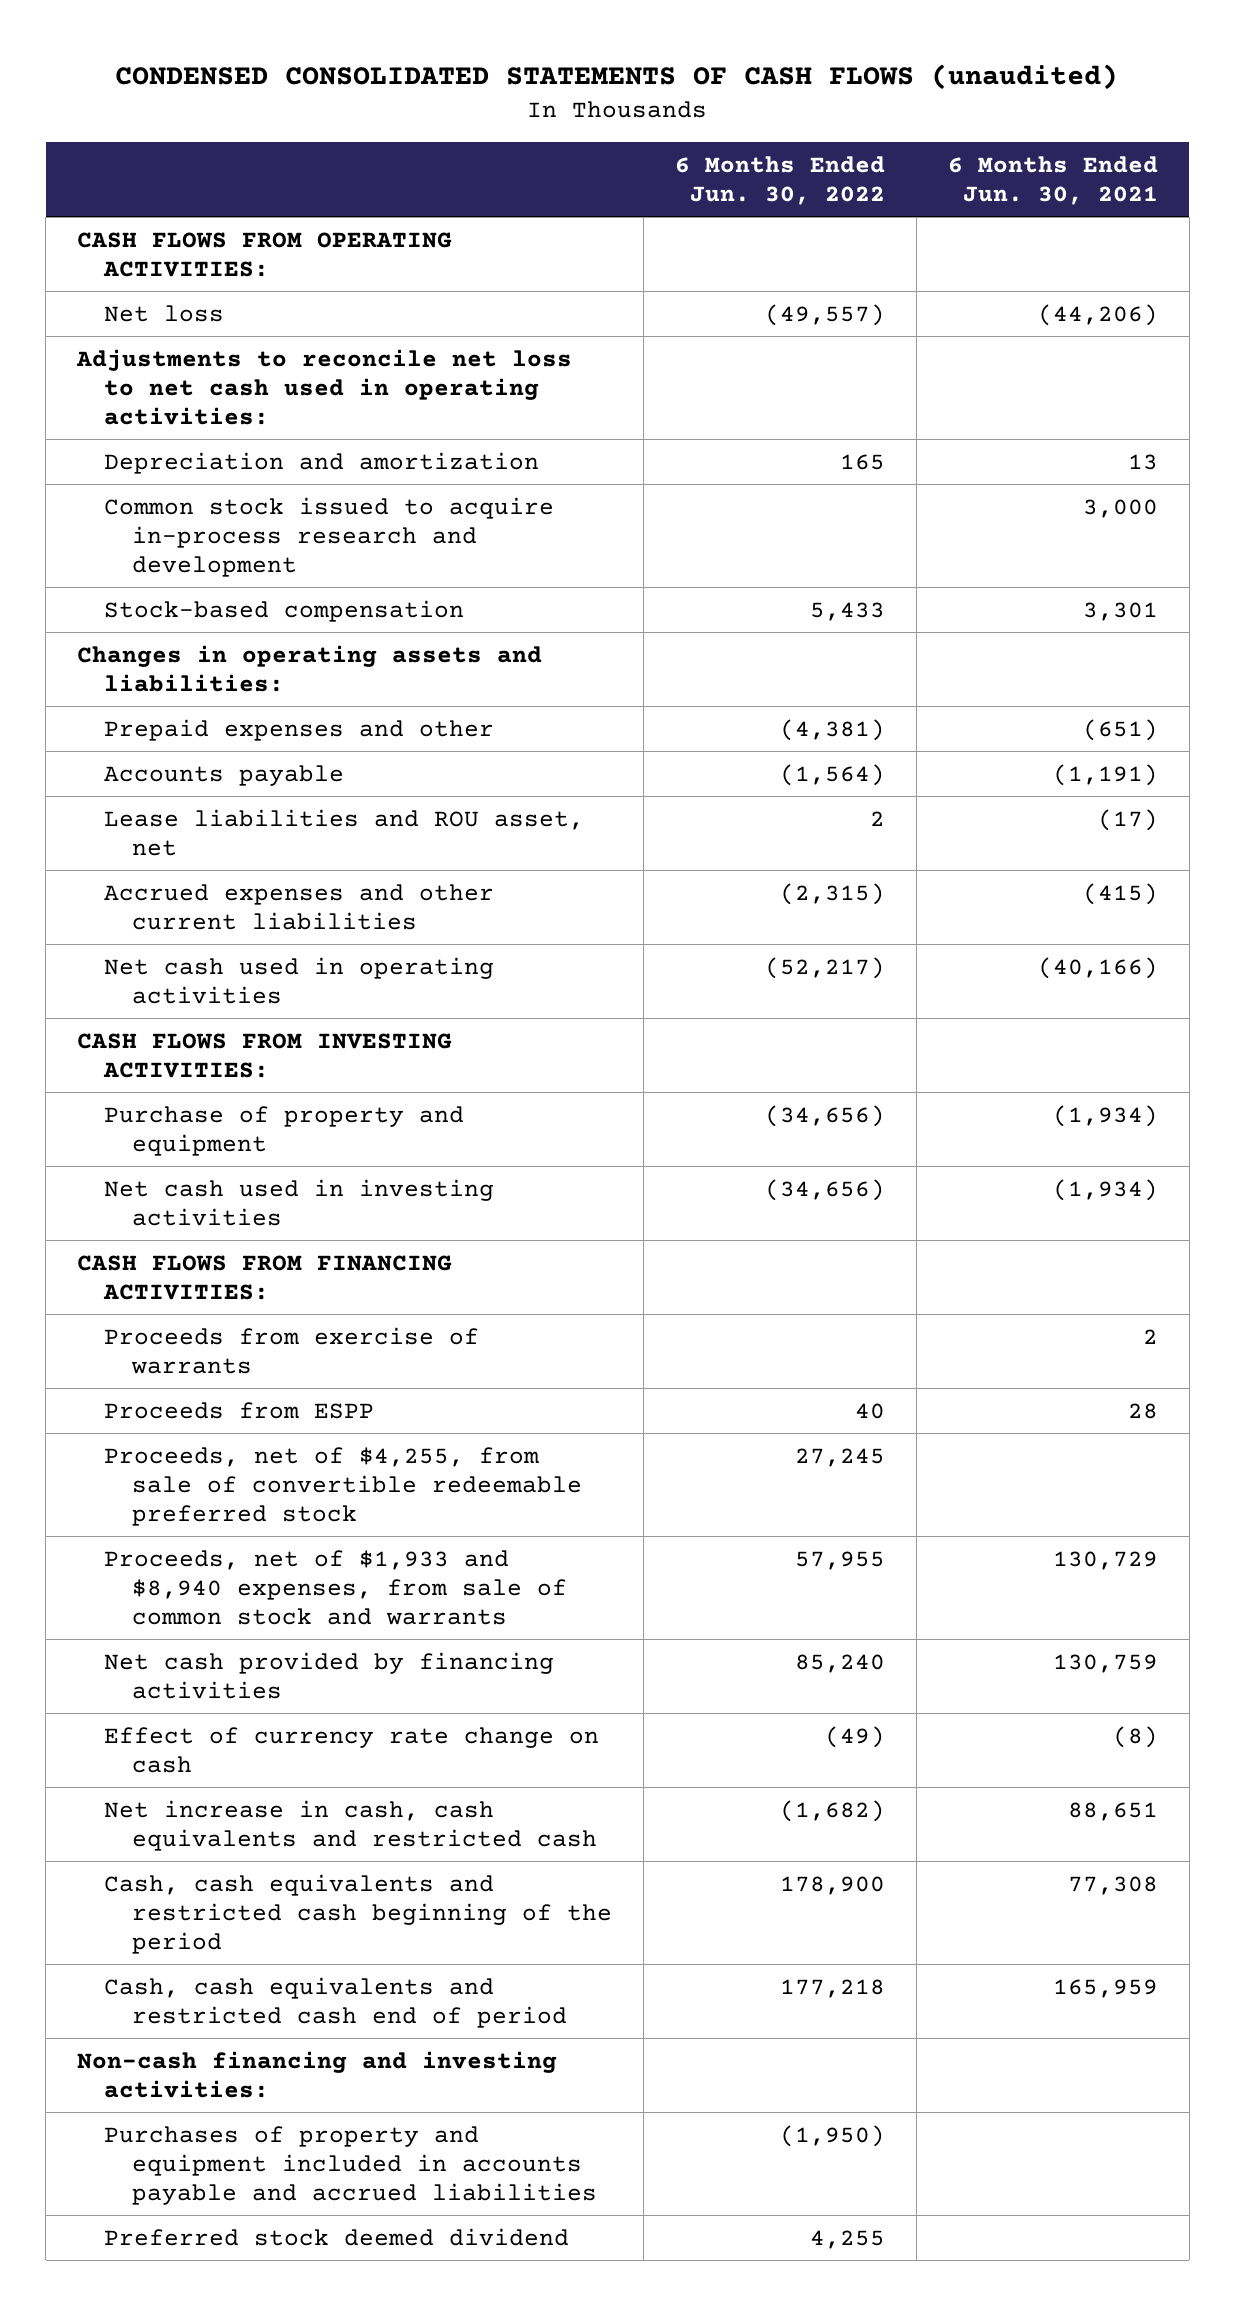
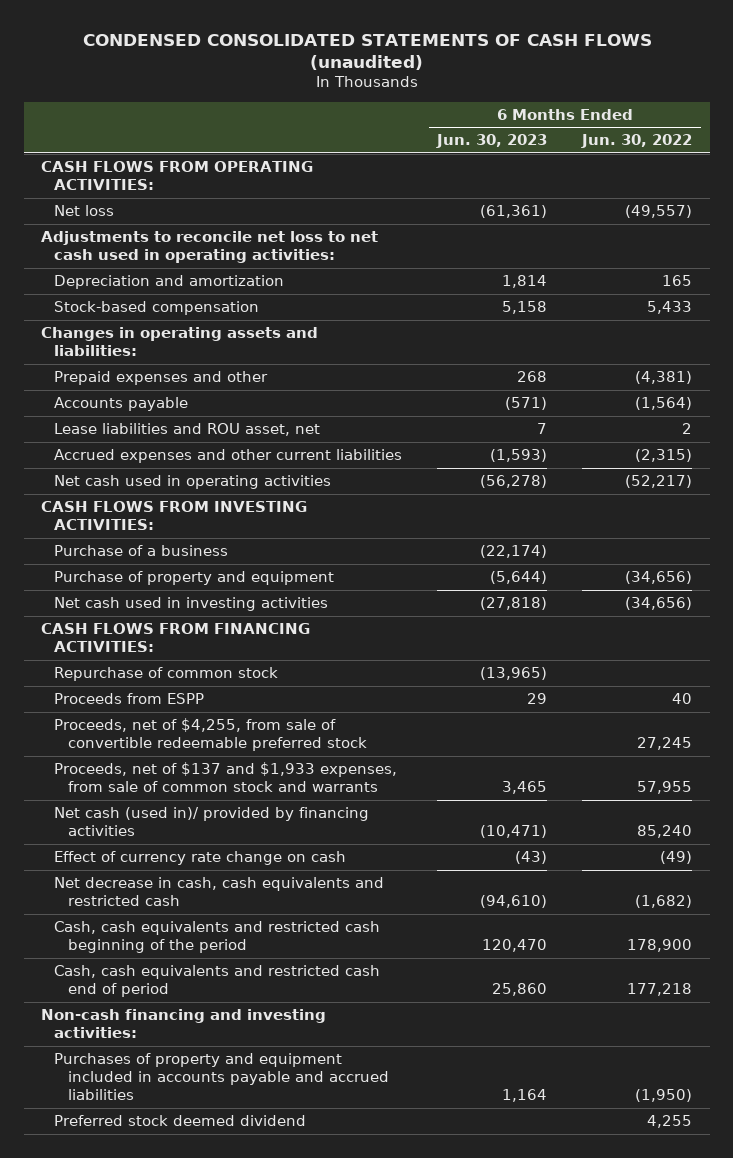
- | 6 Months Ended Jun. 30, 2022 | 6 Months Ended Jun. 30, 2021
+ | 6 Months Ended Jun. 30, 2023 | 6 Months Ended Jun. 30, 2022
- Common stock issued to acquire in-process research and development | | 3,000
+ Purchase of a business | (22,174) |
- Proceeds from exercise of warrants | | 2
+ Repurchase of common stock | (13,965) |
- Proceeds, net of $1,933 and $8,940 expenses, from sale of common stock and warrants | 57,955 | 130,729
- Net cash provided by financing activities | 85,240 | 130,759
+ Proceeds, net of $137 and $1,933 expenses, from sale of common stock and warrants | 3,465 | 57,955
+ Net cash (used in)/ provided by financing activities | (10,471) | 85,240
- Net increase in cash, cash equivalents and restricted cash | (1,682) | 88,651
+ Net decrease in cash, cash equivalents and restricted cash | (94,610) | (1,682)

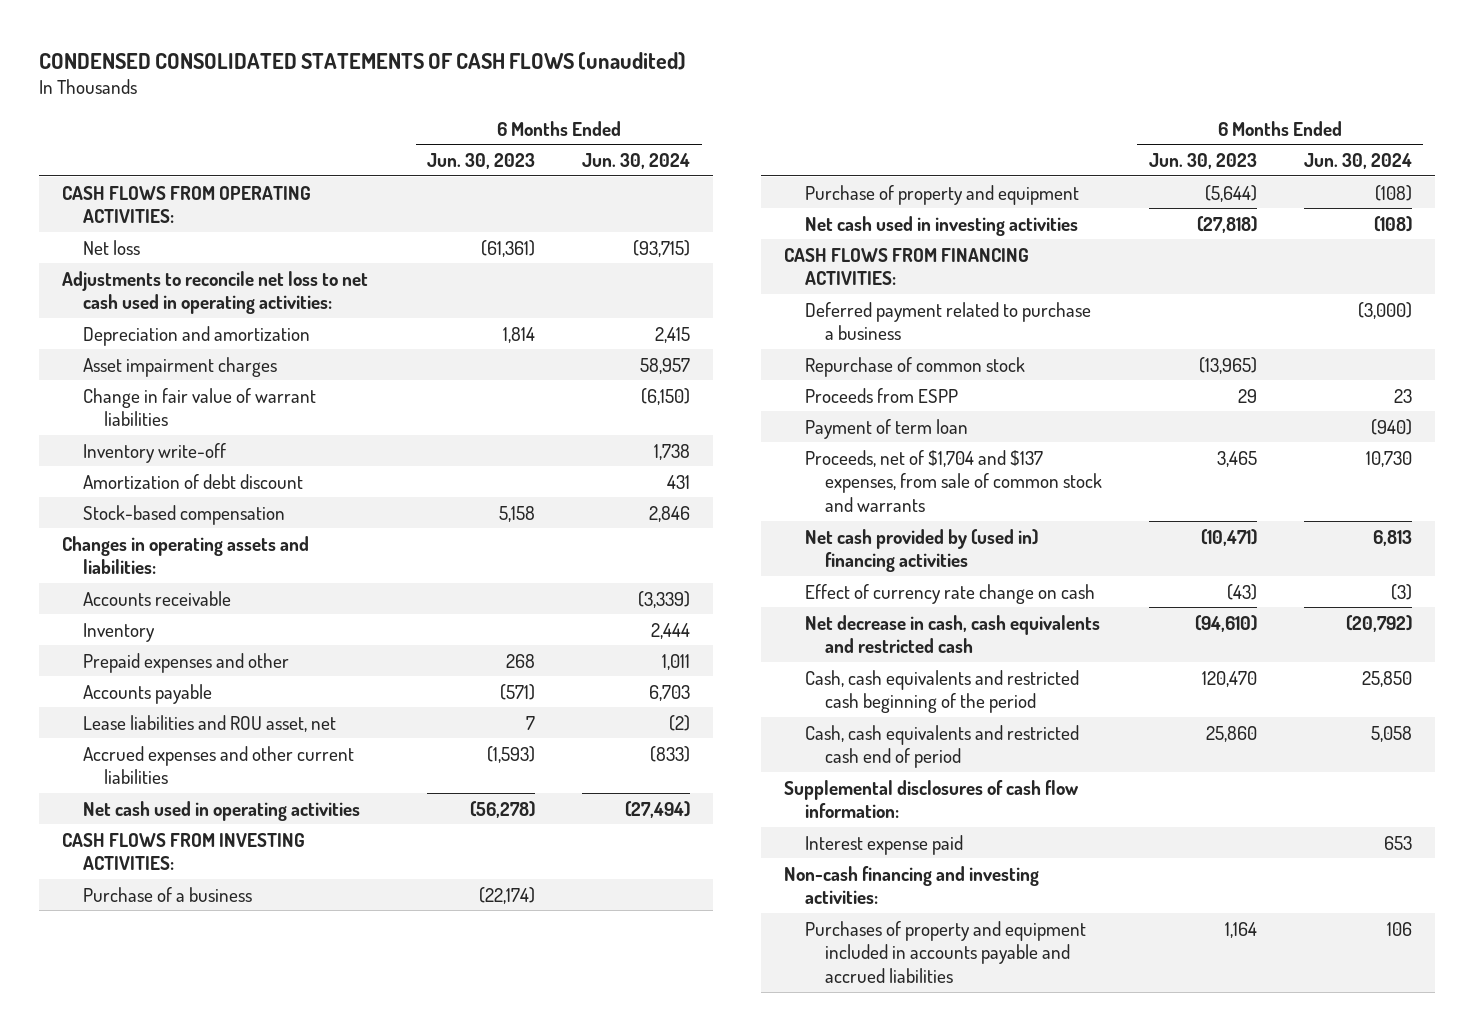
- | 6 Months Ended Jun. 30, 2023 | 6 Months Ended Jun. 30, 2022
+ | 6 Months Ended Jun. 30, 2023 | 6 Months Ended Jun. 30, 2024
+ Asset impairment charges | | 58,957
+ Change in fair value of warrant liabilities | | (6,150)
+ Inventory write-off | | 1,738
+ Amortization of debt discount | | 431
+ Accounts receivable | | (3,339)
+ Inventory | | 2,444
+ Deferred payment related to purchase a business | | (3,000)
- Proceeds, net of $4,255, from sale of convertible redeemable preferred stock | | 27,245
- Proceeds, net of $137 and $1,933 expenses, from sale of common stock and warrants | 3,465 | 57,955
- Net cash (used in)/ provided by financing activities | (10,471) | 85,240
+ Payment of term loan | | (940)
+ Proceeds, net of $1,704 and $137 expenses, from sale of common stock and warrants | 3,465 | 10,730
+ Net cash provided by (used in) financing activities | (10,471) | 6,813
+ Supplemental disclosures of cash flow information:
+ Interest expense paid | | 653
- Preferred stock deemed dividend | | 4,255

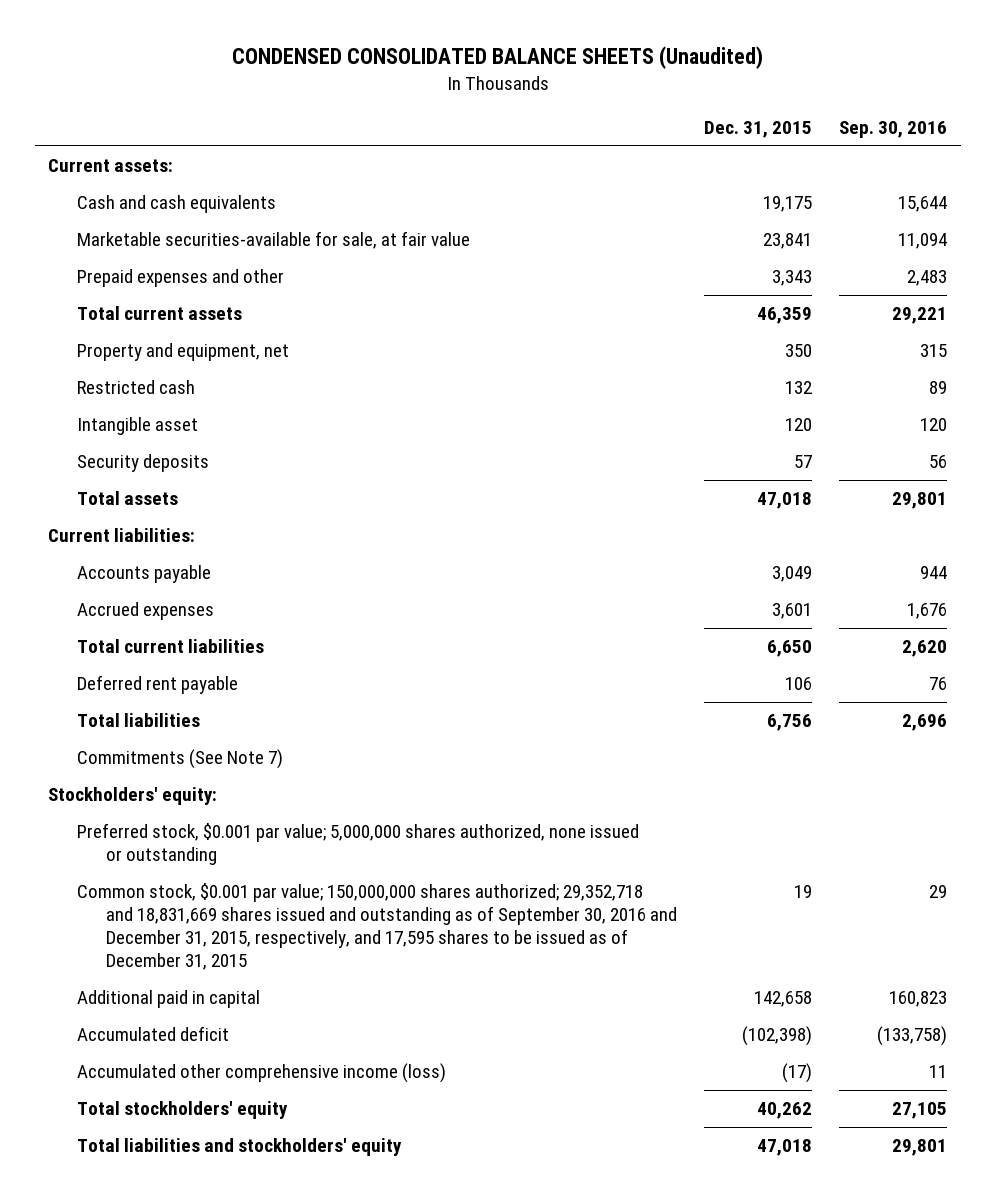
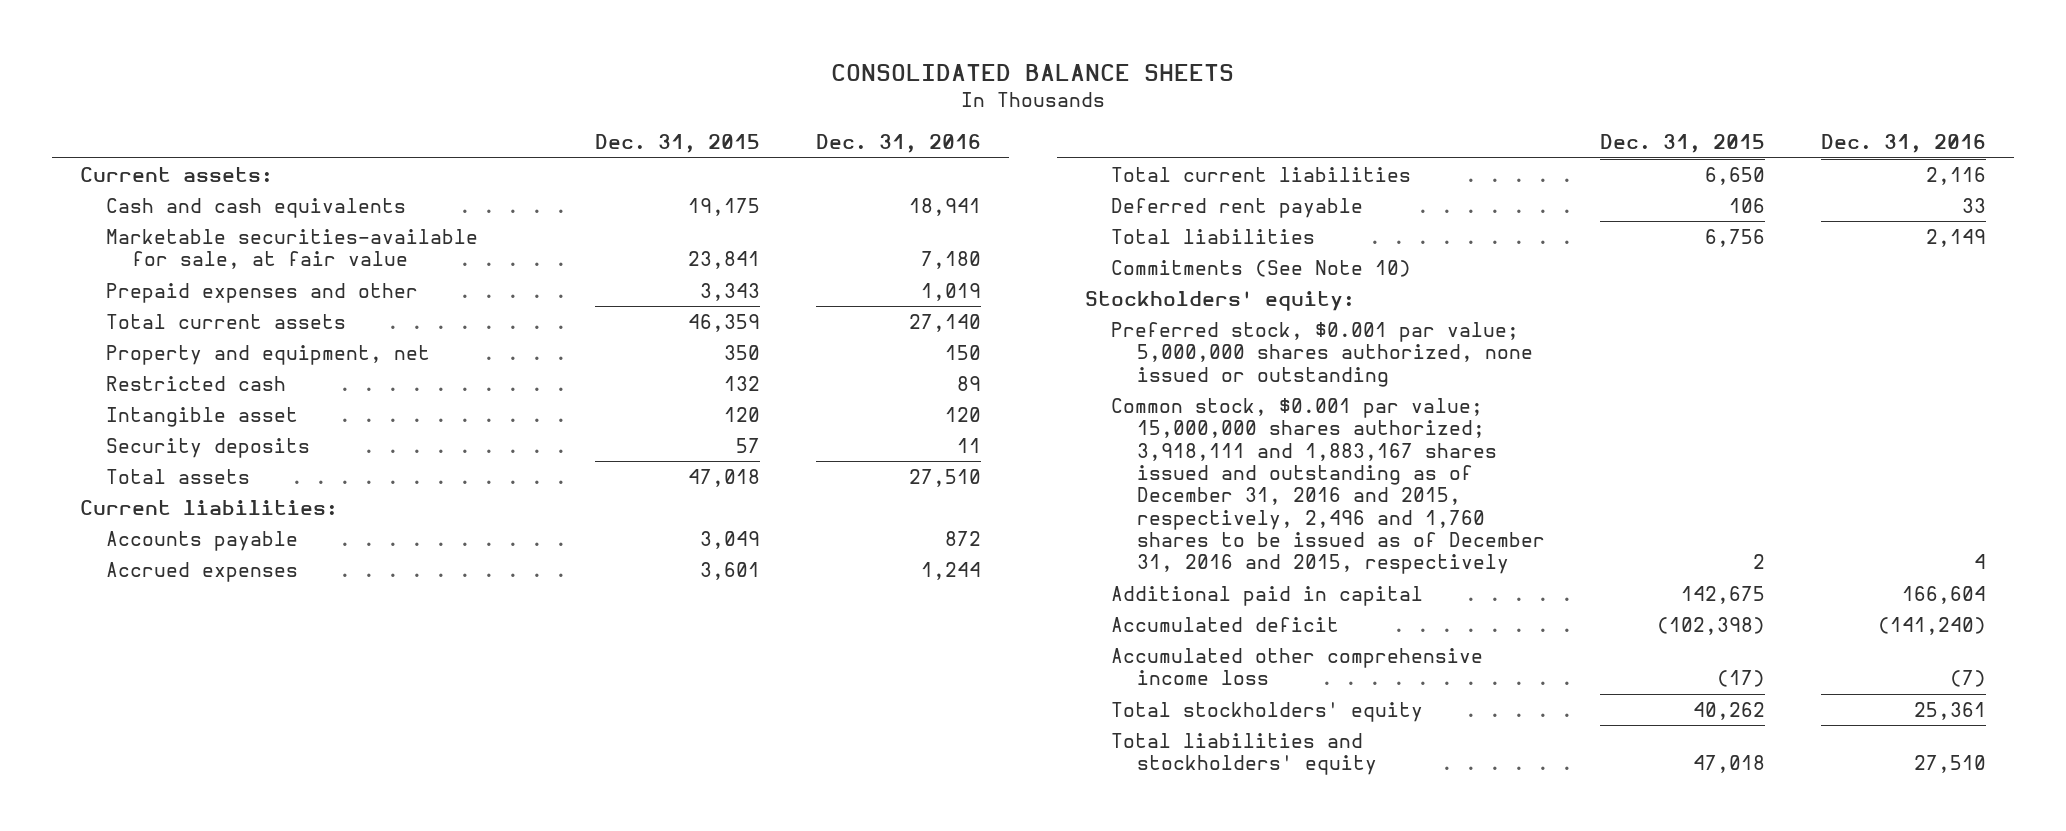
- CONDENSED CONSOLIDATED BALANCE SHEETS (Unaudited)
+ CONSOLIDATED BALANCE SHEETS
- | Dec. 31, 2015 | Sep. 30, 2016
+ | Dec. 31, 2015 | Dec. 31, 2016
- Commitments (See Note 7)
+ Commitments (See Note 10)
- Common stock, $0.001 par value; 150,000,000 shares authorized; 29,352,718 and 18,831,669 shares issued and outstanding as of September 30, 2016 and December 31, 2015, respectively, and 17,595 shares to be issued as of December 31, 2015 | 19 | 29
- Additional paid in capital | 142,658 | 160,823
+ Common stock, $0.001 par value; 15,000,000 shares authorized; 3,918,111 and 1,883,167 shares issued and outstanding as of December 31, 2016 and 2015, respectively, 2,496 and 1,760 shares to be issued as of December 31, 2016 and 2015, respectively | 2 | 4
+ Additional paid in capital | 142,675 | 166,604
- Accumulated other comprehensive income (loss) | (17) | 11
+ Accumulated other comprehensive income loss | (17) | (7)

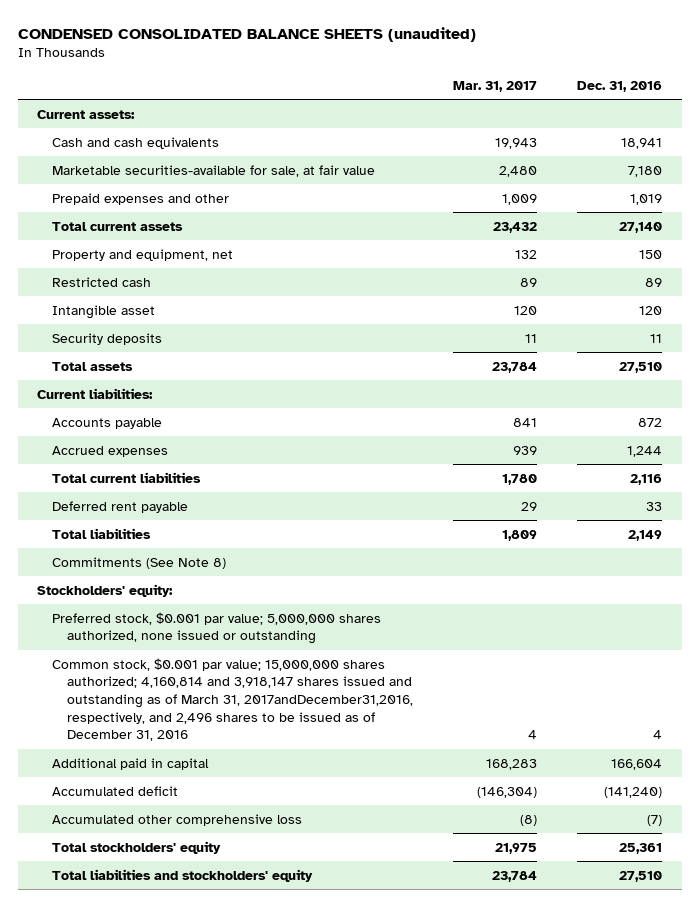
- CONSOLIDATED BALANCE SHEETS
+ CONDENSED CONSOLIDATED BALANCE SHEETS (unaudited)
- | Dec. 31, 2015 | Dec. 31, 2016
+ | Mar. 31, 2017 | Dec. 31, 2016
- Commitments (See Note 10)
+ Commitments (See Note 8)
- Common stock, $0.001 par value; 15,000,000 shares authorized; 3,918,111 and 1,883,167 shares issued and outstanding as of December 31, 2016 and 2015, respectively, 2,496 and 1,760 shares to be issued as of December 31, 2016 and 2015, respectively | 2 | 4
+ Common stock, $0.001 par value; 15,000,000 shares authorized; 4,160,814 and 3,918,147 shares issued and outstanding as of March 31, 2017andDecember31,2016, respectively, and 2,496 shares to be issued as of December 31, 2016 | 4 | 4
- Accumulated other comprehensive income loss | (17) | (7)
+ Accumulated other comprehensive loss | (8) | (7)

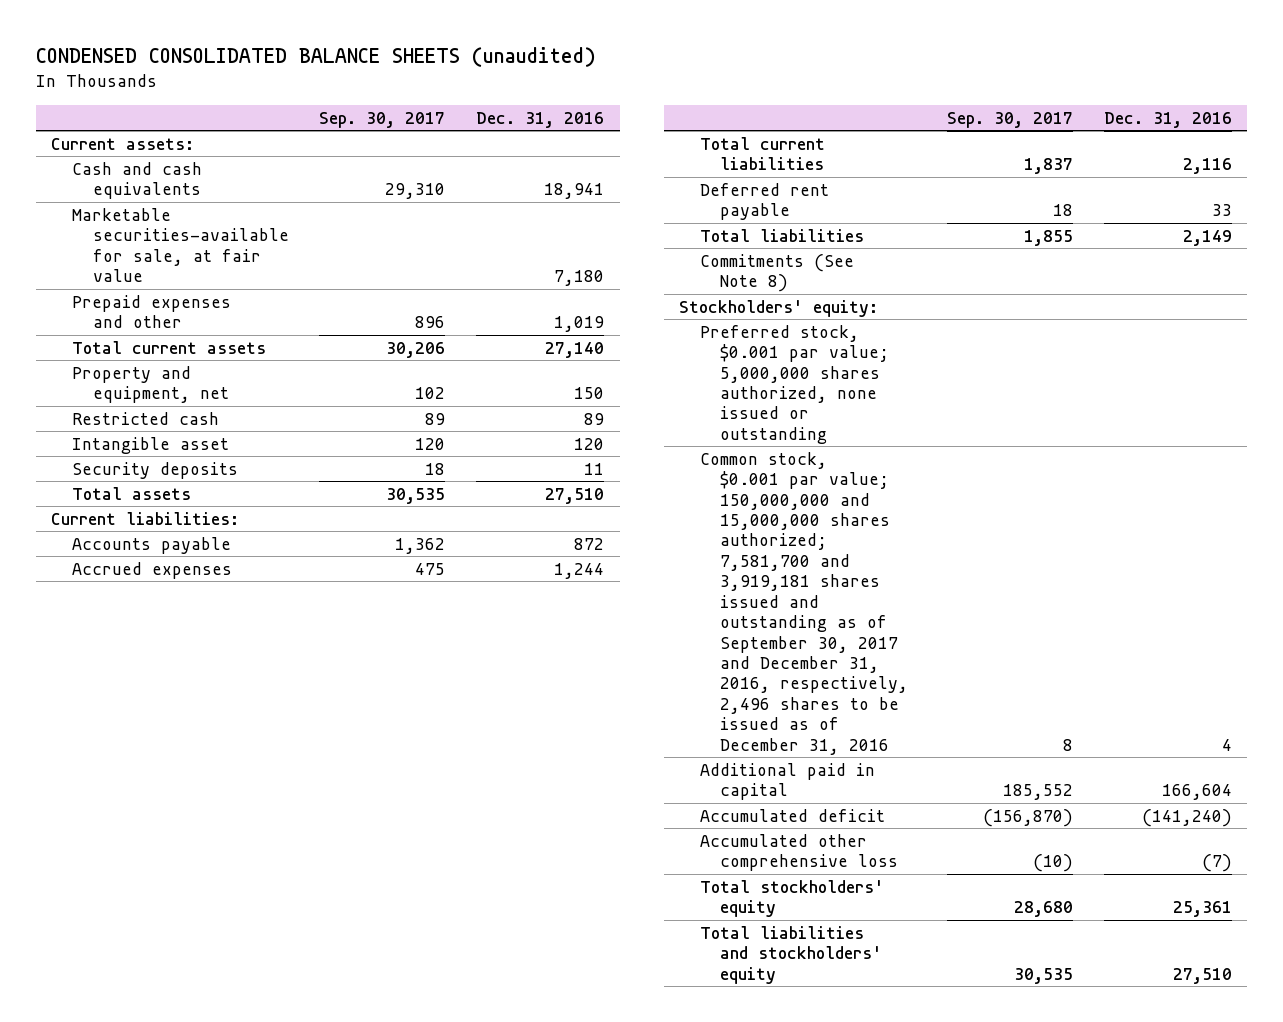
- | Mar. 31, 2017 | Dec. 31, 2016
+ | Sep. 30, 2017 | Dec. 31, 2016
- Common stock, $0.001 par value; 15,000,000 shares authorized; 4,160,814 and 3,918,147 shares issued and outstanding as of March 31, 2017andDecember31,2016, respectively, and 2,496 shares to be issued as of December 31, 2016 | 4 | 4
+ Common stock, $0.001 par value; 150,000,000 and 15,000,000 shares authorized; 7,581,700 and 3,919,181 shares issued and outstanding as of September 30, 2017 and December 31, 2016, respectively, 2,496 shares to be issued as of December 31, 2016 | 8 | 4

